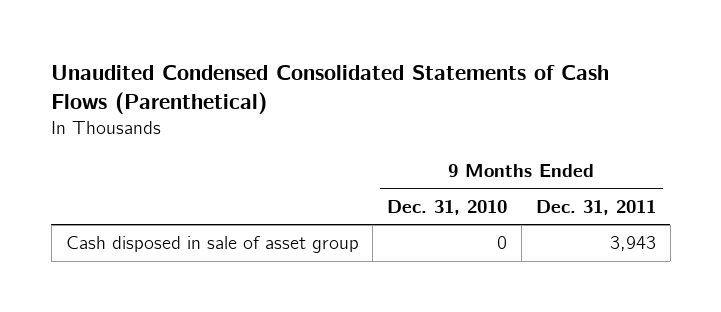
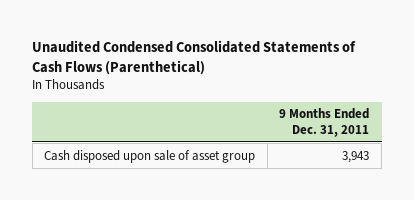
- | 9 Months Ended Dec. 31, 2010 | 9 Months Ended Dec. 31, 2011
+ | 9 Months Ended Dec. 31, 2011
- Cash disposed in sale of asset group | 0 | 3,943
+ Cash disposed upon sale of asset group | 3,943

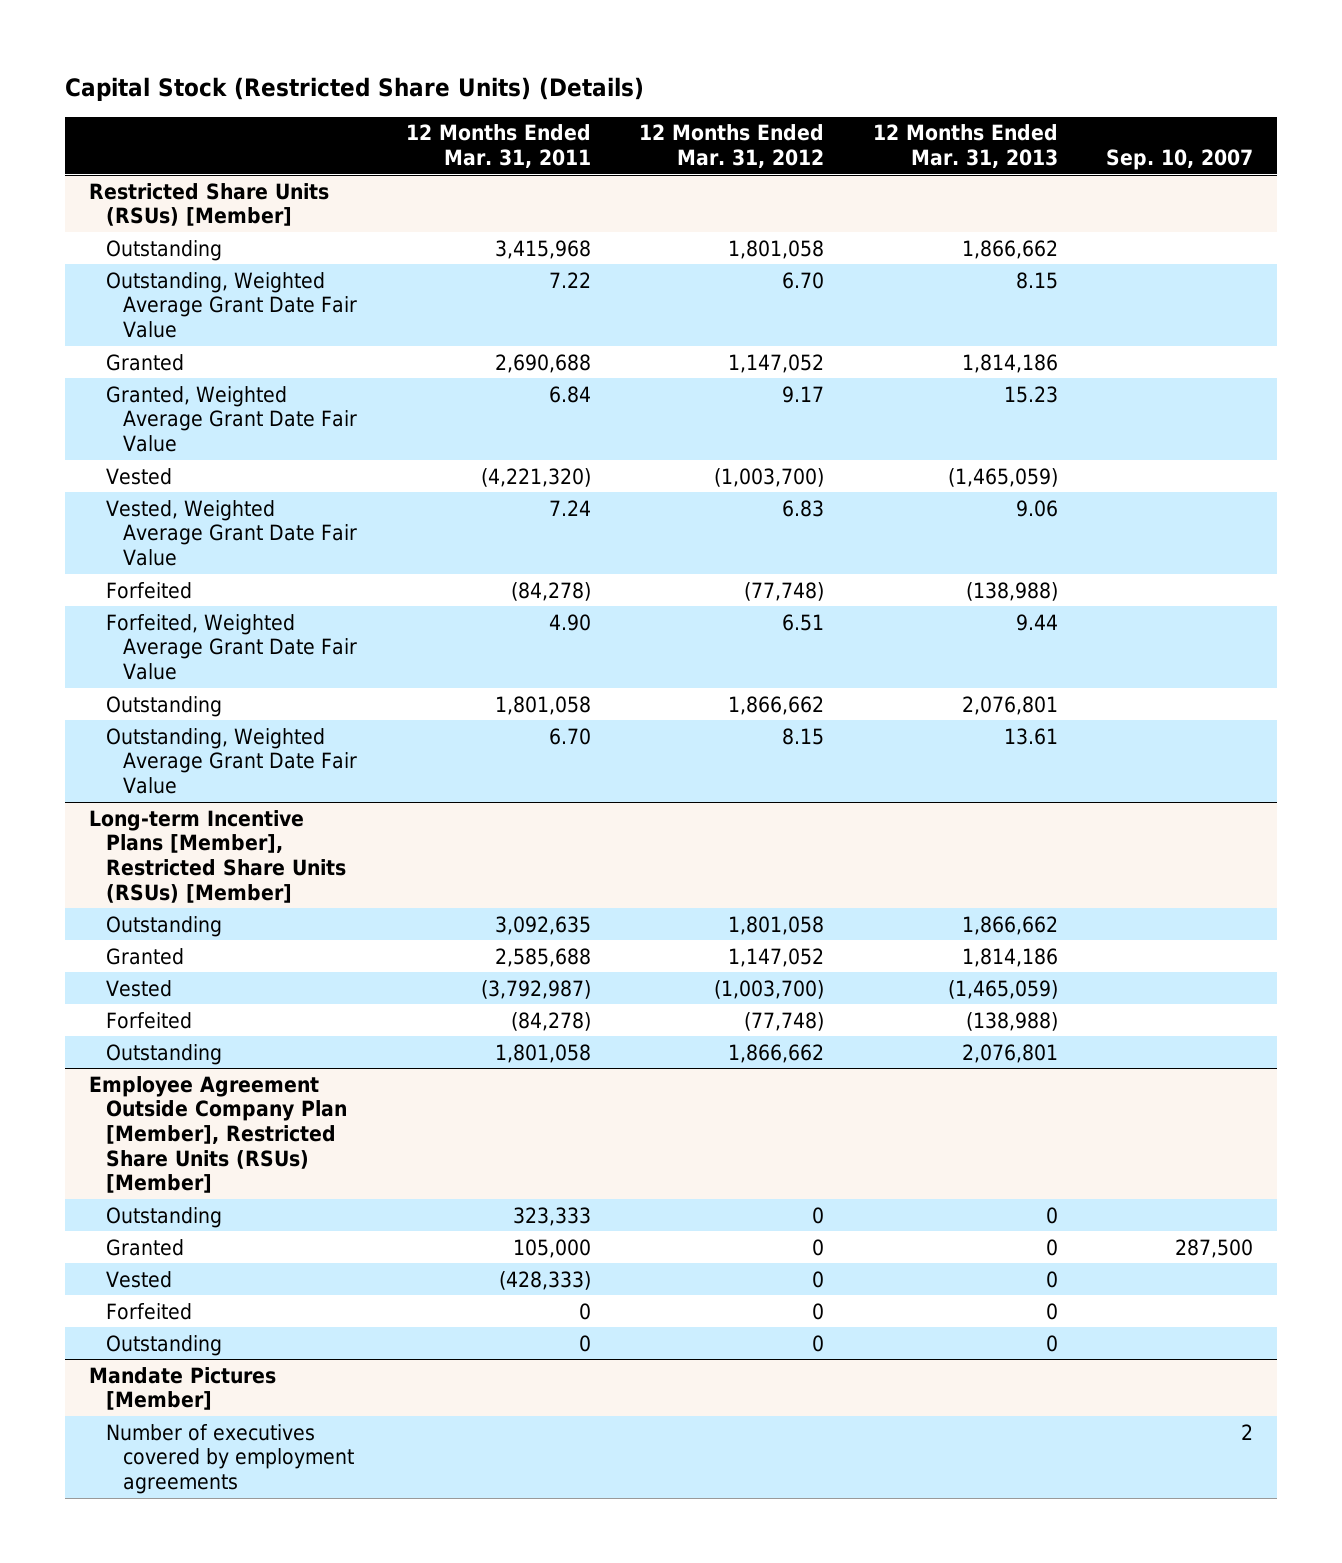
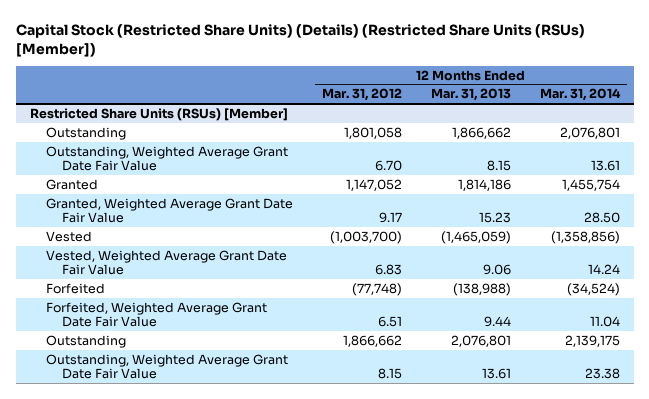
- Capital Stock (Restricted Share Units) (Details)
+ Capital Stock (Restricted Share Units) (Details) (Restricted Share Units (RSUs) [Member])
- | 12 Months Ended Mar. 31, 2011 | 12 Months Ended Mar. 31, 2012 | 12 Months Ended Mar. 31, 2013 | Sep. 10, 2007
+ | 12 Months Ended Mar. 31, 2012 | 12 Months Ended Mar. 31, 2013 | 12 Months Ended Mar. 31, 2014
- Long-term Incentive Plans [Member], Restricted Share Units (RSUs) [Member]
- Outstanding | 3,092,635 | 1,801,058 | 1,866,662 |
- Granted | 2,585,688 | 1,147,052 | 1,814,186 |
- Vested | (3,792,987) | (1,003,700) | (1,465,059) |
- Forfeited | (84,278) | (77,748) | (138,988) |
- Outstanding | 1,801,058 | 1,866,662 | 2,076,801 |
- Employee Agreement Outside Company Plan [Member], Restricted Share Units (RSUs) [Member]
- Outstanding | 323,333 | 0 | 0 |
- Granted | 105,000 | 0 | 0 | 287,500
- Vested | (428,333) | 0 | 0 |
- Forfeited | 0 | 0 | 0 |
- Outstanding | 0 | 0 | 0 |
- Mandate Pictures [Member]
- Number of executives covered by employment agreements | | | | 2

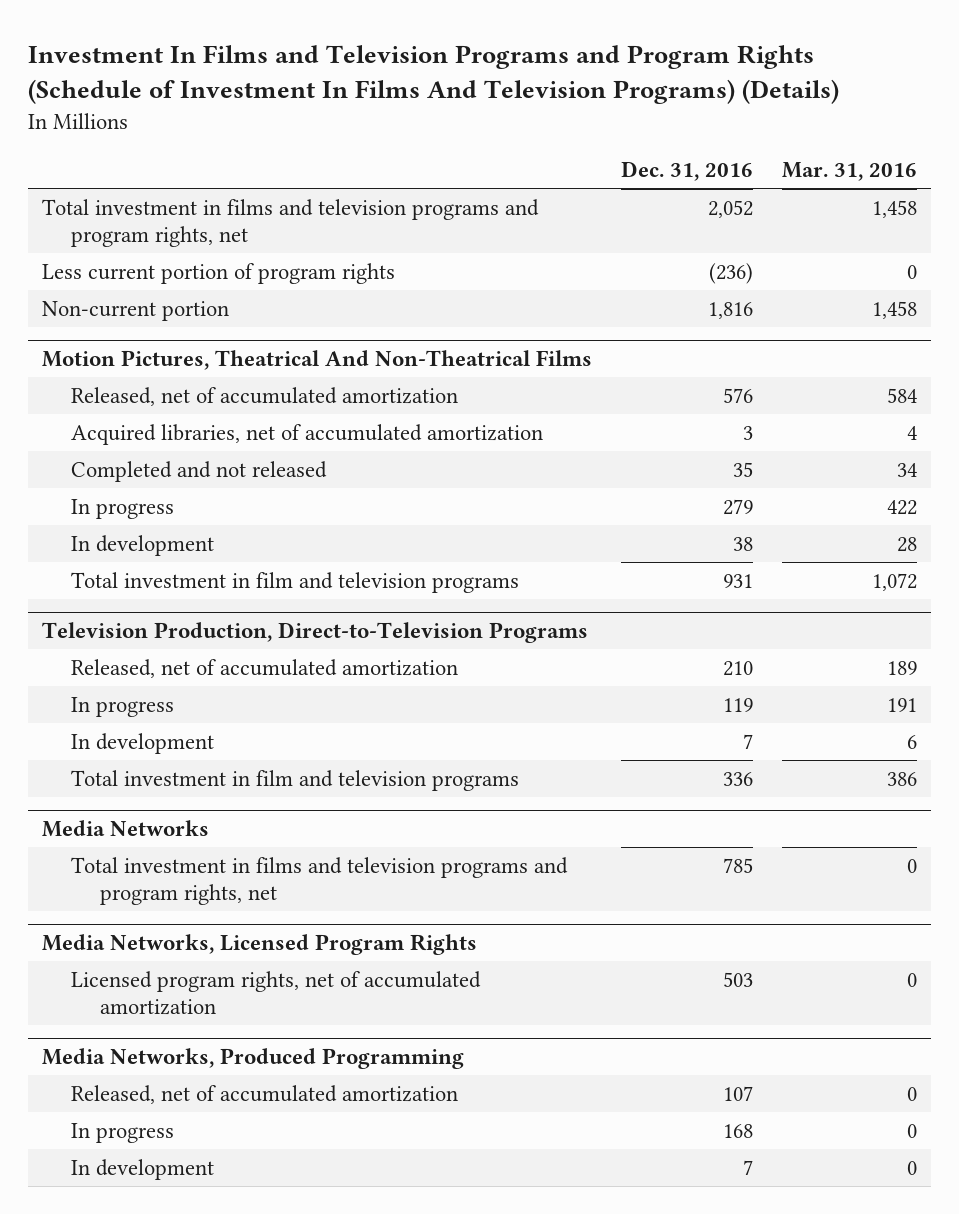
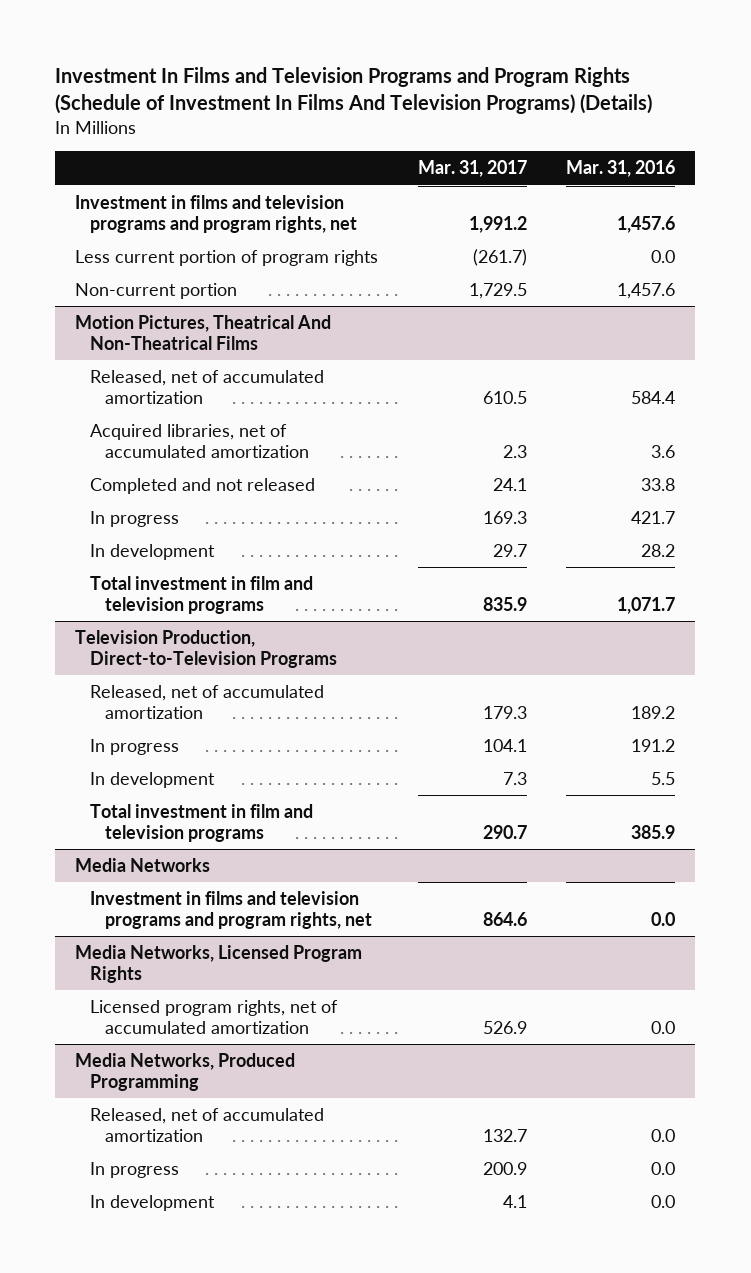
- | Dec. 31, 2016 | Mar. 31, 2016
+ | Mar. 31, 2017 | Mar. 31, 2016
- Total investment in films and television programs and program rights, net | 2,052 | 1,458
- Less current portion of program rights | (236) | 0
- Non-current portion | 1,816 | 1,458
+ Investment in films and television programs and program rights, net | 1,991.2 | 1,457.6
+ Less current portion of program rights | (261.7) | 0.0
+ Non-current portion | 1,729.5 | 1,457.6
@ Motion Pictures, Theatrical And Non-Theatrical Films
- Released, net of accumulated amortization | 576 | 584
- Acquired libraries, net of accumulated amortization | 3 | 4
- Completed and not released | 35 | 34
- In progress | 279 | 422
- In development | 38 | 28
- Total investment in film and television programs | 931 | 1,072
+ Released, net of accumulated amortization | 610.5 | 584.4
+ Acquired libraries, net of accumulated amortization | 2.3 | 3.6
+ Completed and not released | 24.1 | 33.8
+ In progress | 169.3 | 421.7
+ In development | 29.7 | 28.2
+ Total investment in film and television programs | 835.9 | 1,071.7
@ Television Production, Direct-to-Television Programs
- Released, net of accumulated amortization | 210 | 189
- In progress | 119 | 191
- In development | 7 | 6
- Total investment in film and television programs | 336 | 386
+ Released, net of accumulated amortization | 179.3 | 189.2
+ In progress | 104.1 | 191.2
+ In development | 7.3 | 5.5
+ Total investment in film and television programs | 290.7 | 385.9
@ Media Networks
- Total investment in films and television programs and program rights, net | 785 | 0
+ Investment in films and television programs and program rights, net | 864.6 | 0.0
@ Media Networks, Licensed Program Rights
- Licensed program rights, net of accumulated amortization | 503 | 0
+ Licensed program rights, net of accumulated amortization | 526.9 | 0.0
@ Media Networks, Produced Programming
- Released, net of accumulated amortization | 107 | 0
- In progress | 168 | 0
- In development | 7 | 0
+ Released, net of accumulated amortization | 132.7 | 0.0
+ In progress | 200.9 | 0.0
+ In development | 4.1 | 0.0

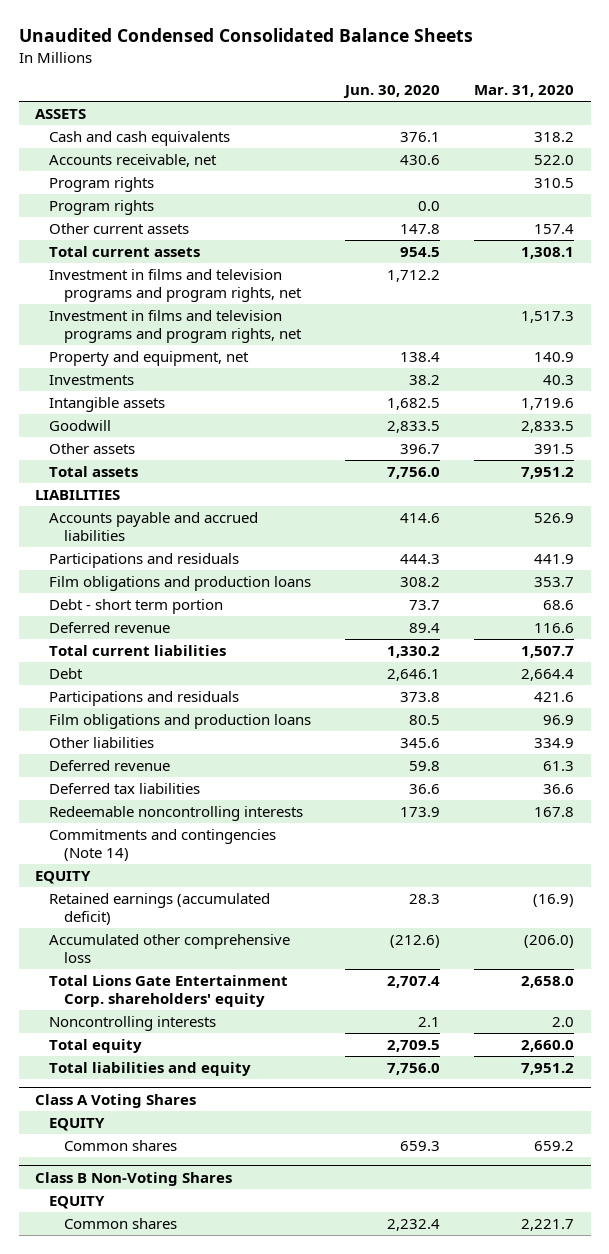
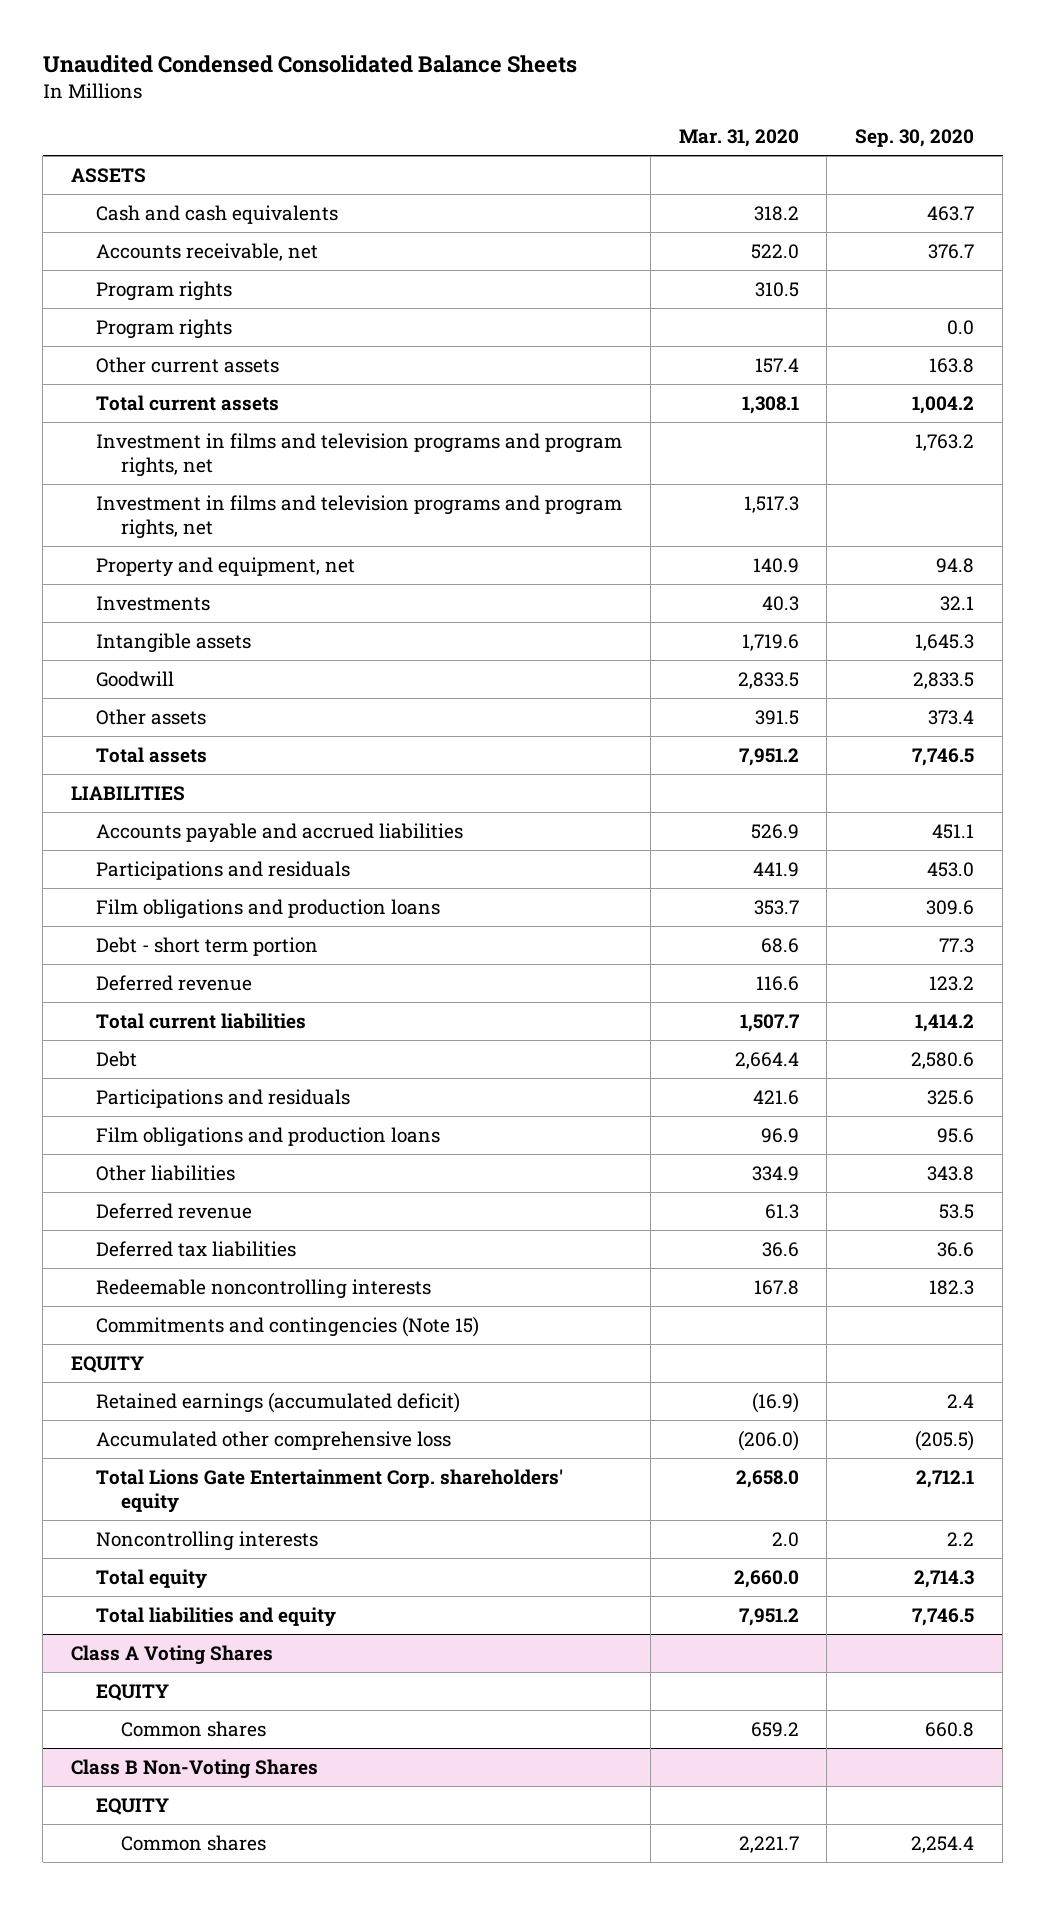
- | Jun. 30, 2020 | Mar. 31, 2020
+ | Mar. 31, 2020 | Sep. 30, 2020
- Commitments and contingencies (Note 14)
+ Commitments and contingencies (Note 15)

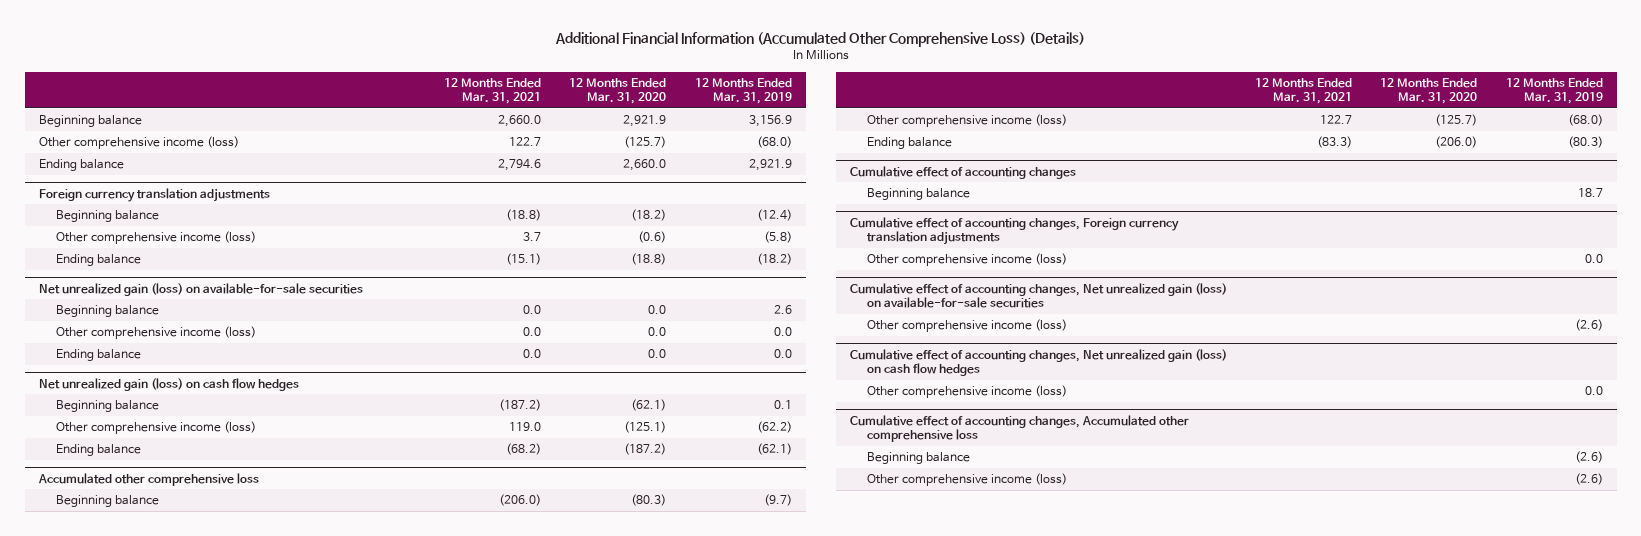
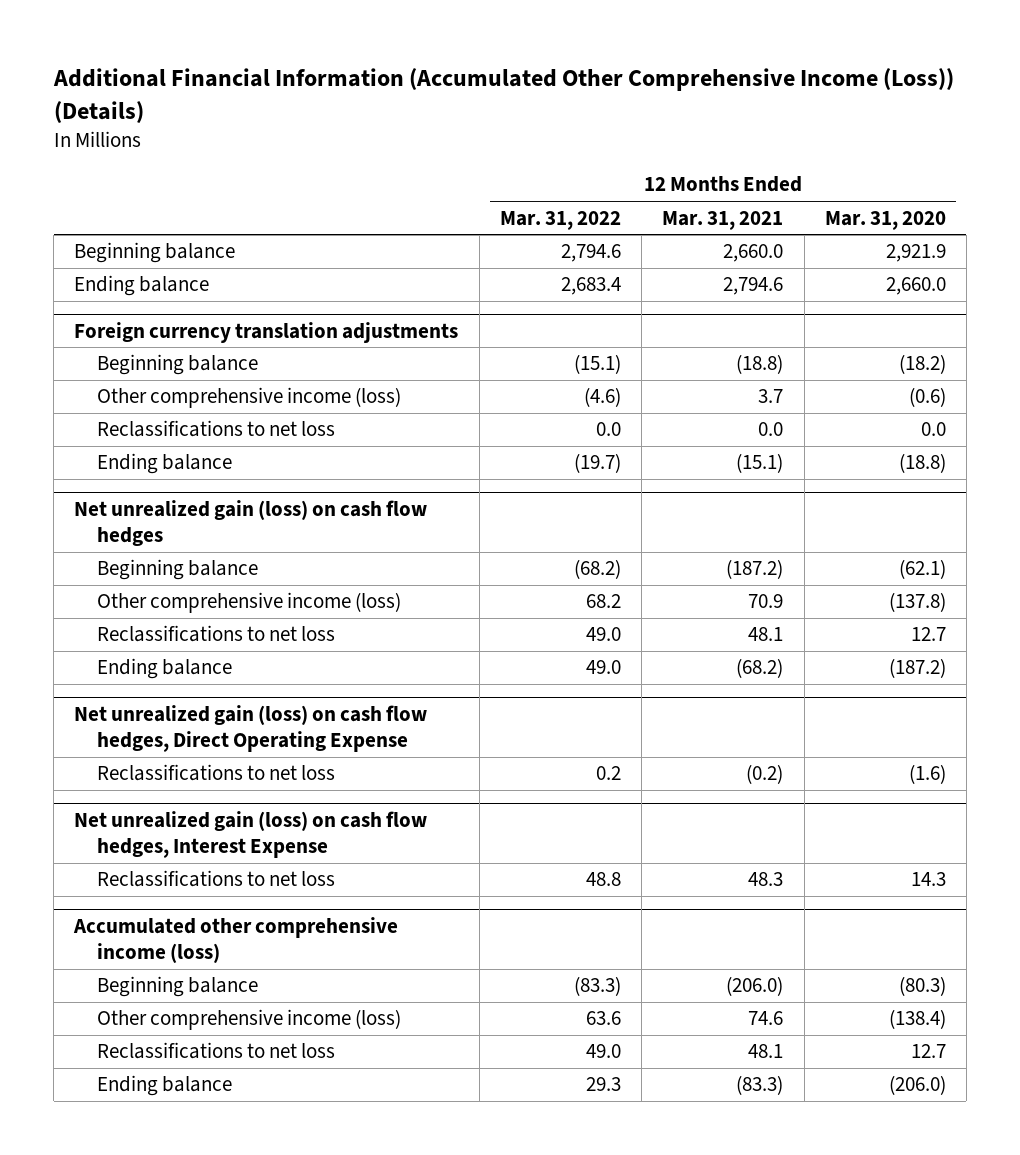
- Additional Financial Information (Accumulated Other Comprehensive Loss) (Details)
+ Additional Financial Information (Accumulated Other Comprehensive Income (Loss)) (Details)
- | 12 Months Ended Mar. 31, 2021 | 12 Months Ended Mar. 31, 2020 | 12 Months Ended Mar. 31, 2019
+ | 12 Months Ended Mar. 31, 2022 | 12 Months Ended Mar. 31, 2021 | 12 Months Ended Mar. 31, 2020
- Other comprehensive income (loss) | 122.7 | (125.7) | (68.0)
@ Foreign currency translation adjustments
+ Reclassifications to net loss | 0.0 | 0.0 | 0.0
- Net unrealized gain (loss) on available-for-sale securities
- Beginning balance | 0.0 | 0.0 | 2.6
- Other comprehensive income (loss) | 0.0 | 0.0 | 0.0
- Ending balance | 0.0 | 0.0 | 0.0
@ Net unrealized gain (loss) on cash flow hedges
- Other comprehensive income (loss) | 119.0 | (125.1) | (62.2)
+ Other comprehensive income (loss) | 68.2 | 70.9 | (137.8)
+ Reclassifications to net loss | 49.0 | 48.1 | 12.7
- Accumulated other comprehensive loss
+ Net unrealized gain (loss) on cash flow hedges, Direct Operating Expense
+ Reclassifications to net loss | 0.2 | (0.2) | (1.6)
+ Net unrealized gain (loss) on cash flow hedges, Interest Expense
+ Reclassifications to net loss | 48.8 | 48.3 | 14.3
+ Accumulated other comprehensive income (loss)
- Other comprehensive income (loss) | 122.7 | (125.7) | (68.0)
+ Other comprehensive income (loss) | 63.6 | 74.6 | (138.4)
+ Reclassifications to net loss | 49.0 | 48.1 | 12.7
- Cumulative effect of accounting changes
- Beginning balance | | | 18.7
- Cumulative effect of accounting changes, Foreign currency translation adjustments
- Other comprehensive income (loss) | | | 0.0
- Cumulative effect of accounting changes, Net unrealized gain (loss) on available-for-sale securities
- Other comprehensive income (loss) | | | (2.6)
- Cumulative effect of accounting changes, Net unrealized gain (loss) on cash flow hedges
- Other comprehensive income (loss) | | | 0.0
- Cumulative effect of accounting changes, Accumulated other comprehensive loss
- Beginning balance | | | (2.6)
- Other comprehensive income (loss) | | | (2.6)

